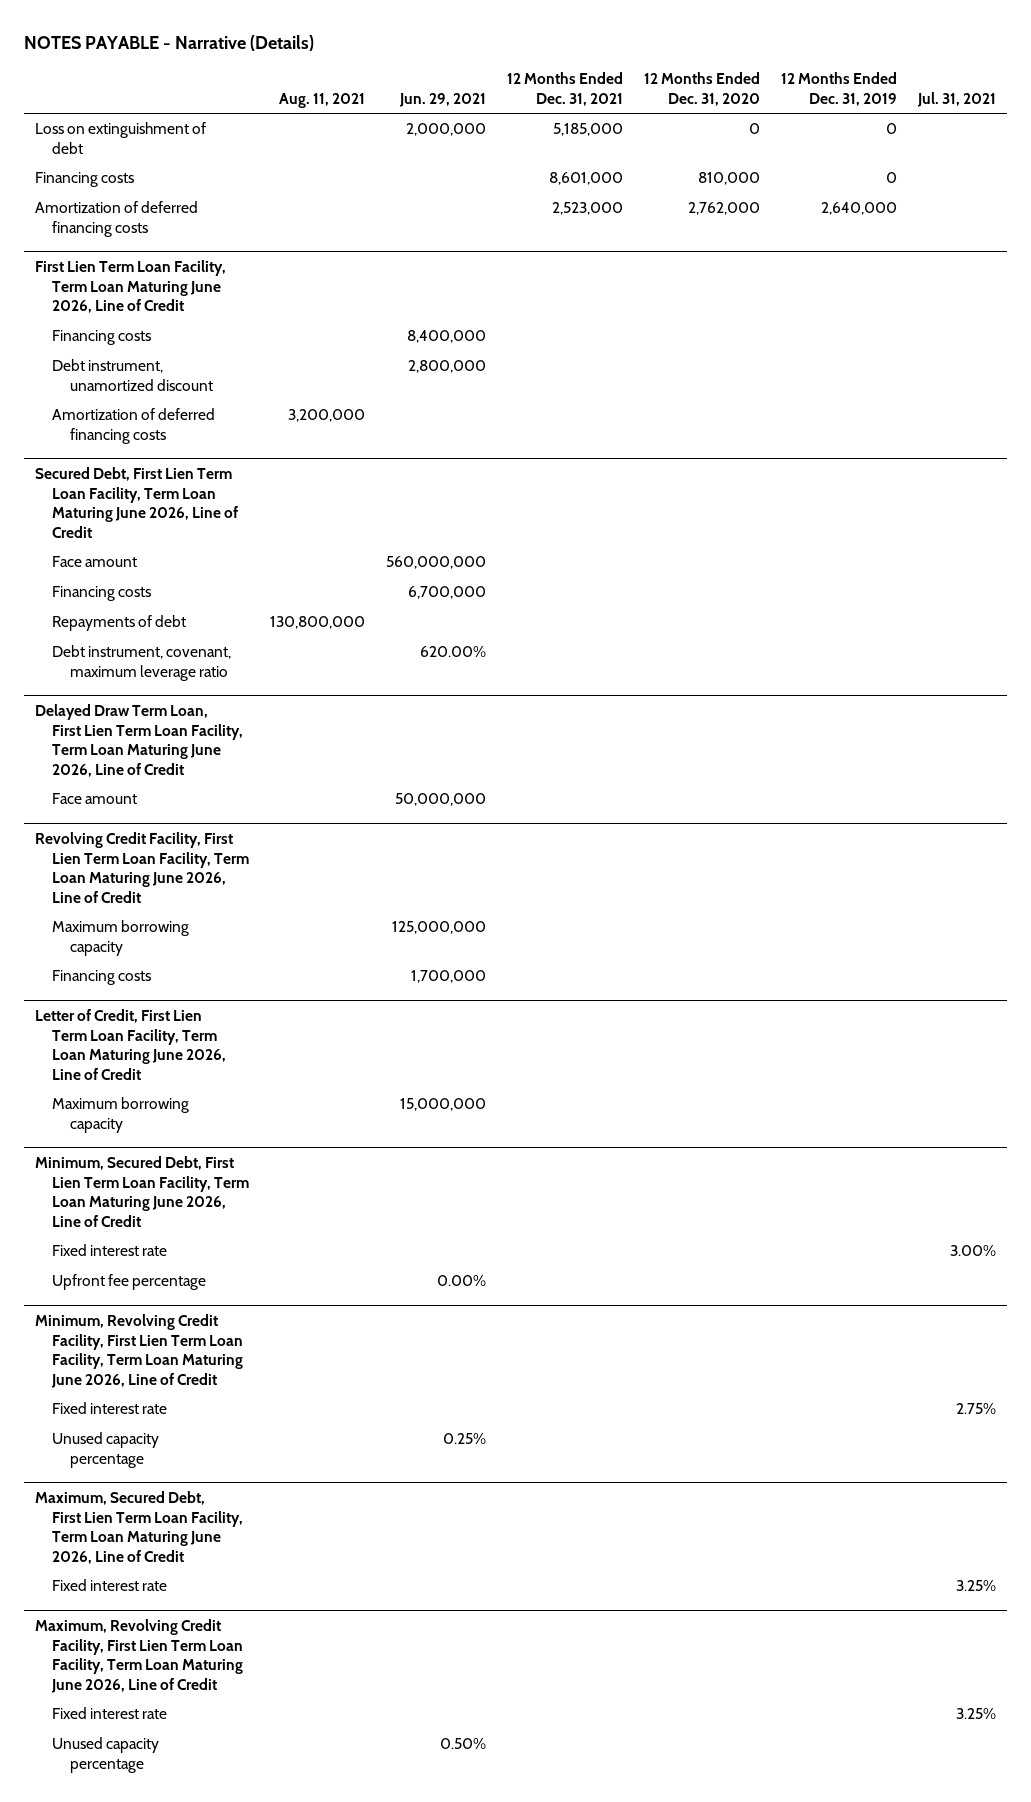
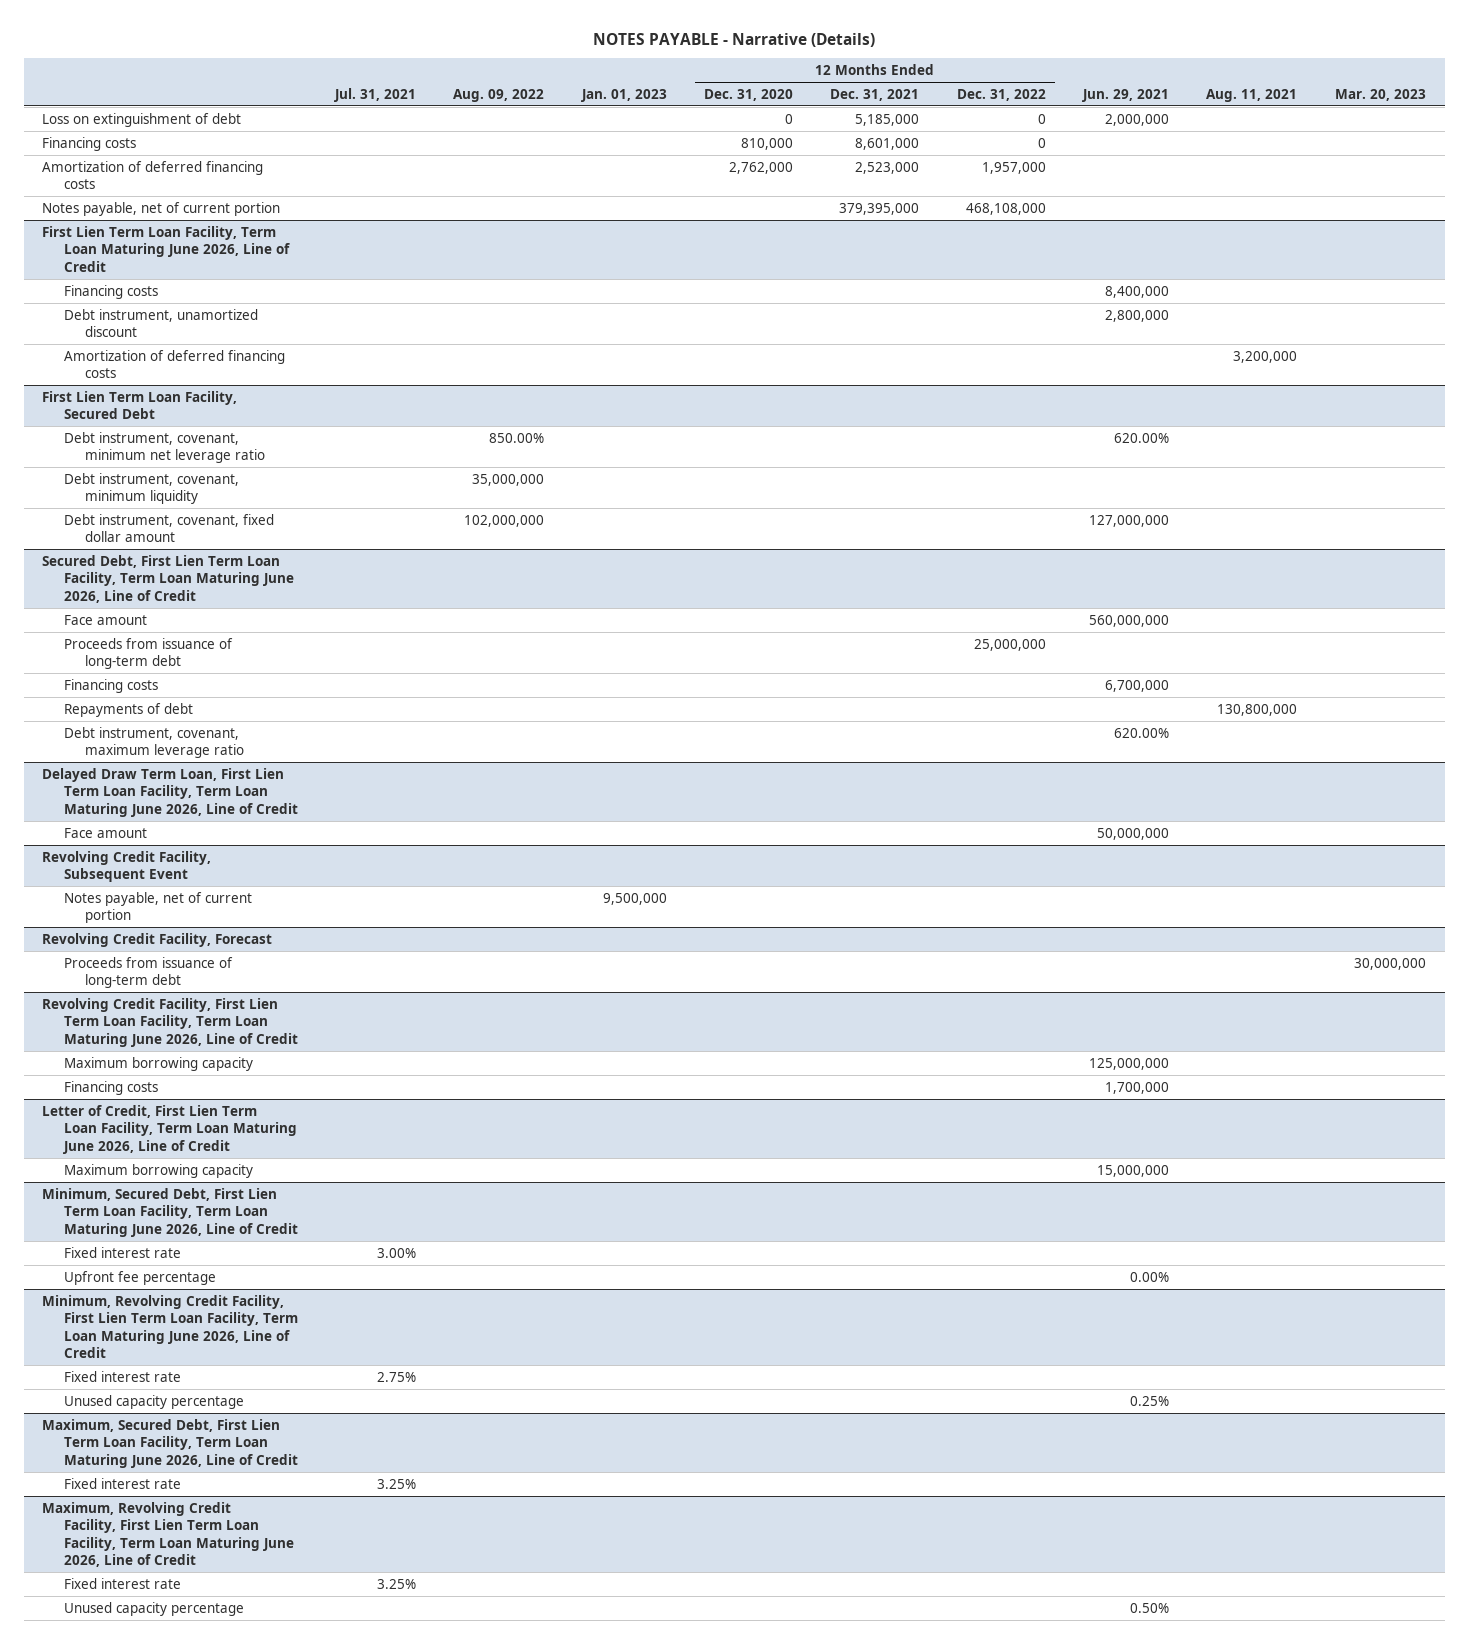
- | Aug. 11, 2021 | Jun. 29, 2021 | 12 Months Ended Dec. 31, 2021 | 12 Months Ended Dec. 31, 2020 | 12 Months Ended Dec. 31, 2019 | Jul. 31, 2021
+ | Jul. 31, 2021 | Aug. 09, 2022 | Jan. 01, 2023 | 12 Months Ended Dec. 31, 2020 | 12 Months Ended Dec. 31, 2021 | 12 Months Ended Dec. 31, 2022 | Jun. 29, 2021 | Aug. 11, 2021 | Mar. 20, 2023
+ Notes payable, net of current portion | | | | | 379,395,000 | 468,108,000 | | |
+ First Lien Term Loan Facility, Secured Debt
+ Debt instrument, covenant, minimum net leverage ratio | | 850.00% | | | | | 620.00% | |
+ Debt instrument, covenant, minimum liquidity | | 35,000,000 | | | | | | |
+ Debt instrument, covenant, fixed dollar amount | | 102,000,000 | | | | | 127,000,000 | |
@ Secured Debt, First Lien Term Loan Facility, Term Loan Maturing June 2026, Line of Credit
+ Proceeds from issuance of long-term debt | | | | | | 25,000,000 | | |
+ Revolving Credit Facility, Subsequent Event
+ Notes payable, net of current portion | | | 9,500,000 | | | | | |
+ Revolving Credit Facility, Forecast
+ Proceeds from issuance of long-term debt | | | | | | | | | 30,000,000

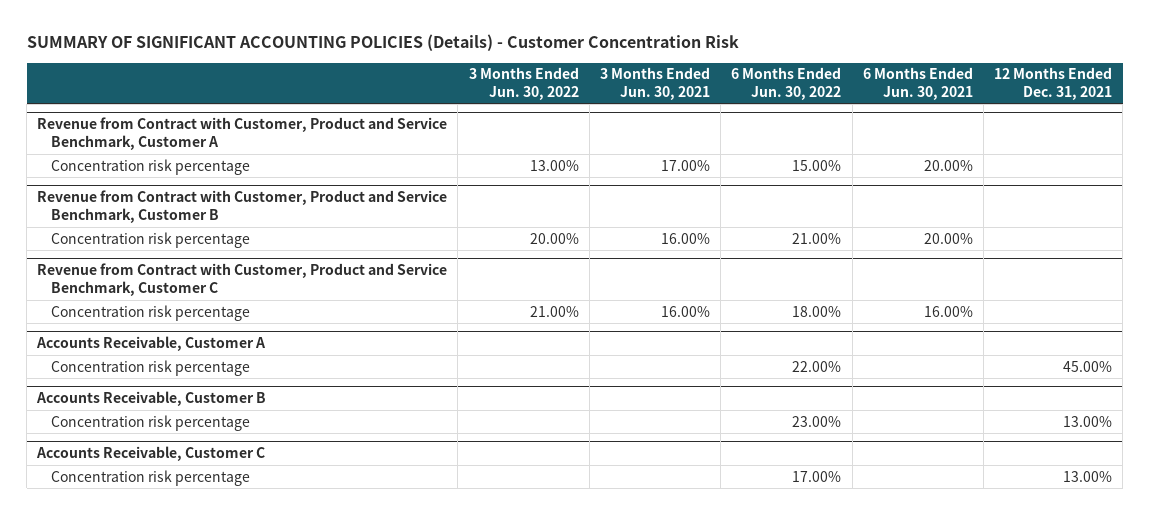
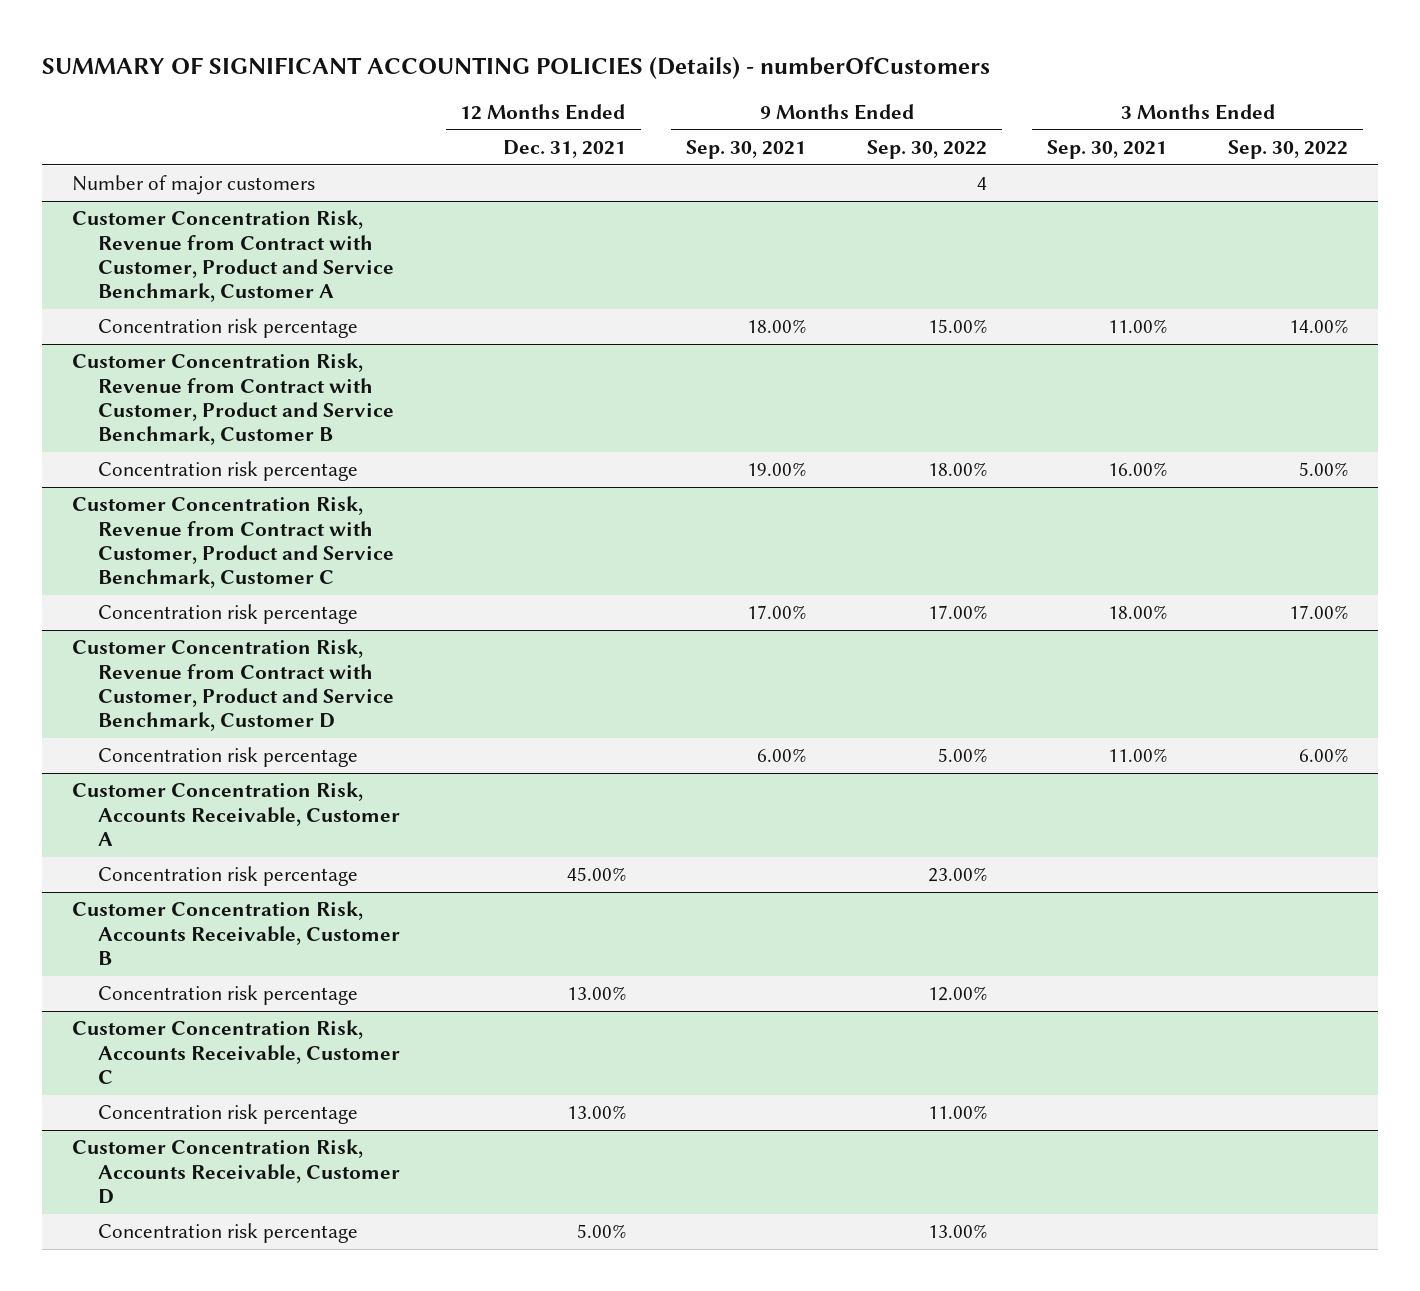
- SUMMARY OF SIGNIFICANT ACCOUNTING POLICIES (Details) - Customer Concentration Risk
+ SUMMARY OF SIGNIFICANT ACCOUNTING POLICIES (Details) - numberOfCustomers
- | 3 Months Ended Jun. 30, 2022 | 3 Months Ended Jun. 30, 2021 | 6 Months Ended Jun. 30, 2022 | 6 Months Ended Jun. 30, 2021 | 12 Months Ended Dec. 31, 2021
+ | 12 Months Ended Dec. 31, 2021 | 9 Months Ended Sep. 30, 2021 | 9 Months Ended Sep. 30, 2022 | 3 Months Ended Sep. 30, 2021 | 3 Months Ended Sep. 30, 2022
- Revenue from Contract with Customer, Product and Service Benchmark, Customer A
+ Number of major customers | | | 4 | |
+ Customer Concentration Risk, Revenue from Contract with Customer, Product and Service Benchmark, Customer A
- Revenue from Contract with Customer, Product and Service Benchmark, Customer B
+ Customer Concentration Risk, Revenue from Contract with Customer, Product and Service Benchmark, Customer B
- Revenue from Contract with Customer, Product and Service Benchmark, Customer C
+ Customer Concentration Risk, Revenue from Contract with Customer, Product and Service Benchmark, Customer C
- Accounts Receivable, Customer A
+ Customer Concentration Risk, Revenue from Contract with Customer, Product and Service Benchmark, Customer D
+ Concentration risk percentage | | 6.00% | 5.00% | 11.00% | 6.00%
+ Customer Concentration Risk, Accounts Receivable, Customer A
- Accounts Receivable, Customer B
+ Customer Concentration Risk, Accounts Receivable, Customer B
- Accounts Receivable, Customer C
+ Customer Concentration Risk, Accounts Receivable, Customer C
+ Customer Concentration Risk, Accounts Receivable, Customer D
+ Concentration risk percentage | 5.00% | | 13.00% | |

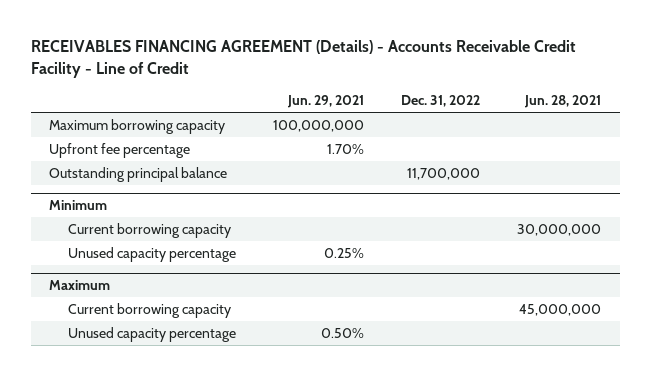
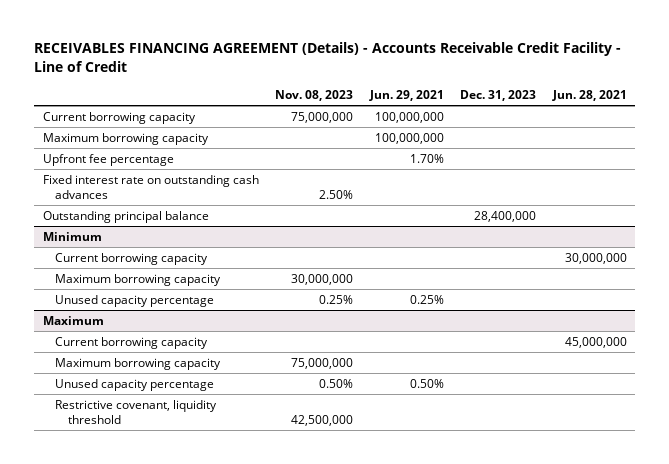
- | Jun. 29, 2021 | Dec. 31, 2022 | Jun. 28, 2021
+ | Nov. 08, 2023 | Jun. 29, 2021 | Dec. 31, 2023 | Jun. 28, 2021
+ Current borrowing capacity | 75,000,000 | 100,000,000 | |
+ Fixed interest rate on outstanding cash advances | 2.50% | | |
@ Minimum
+ Maximum borrowing capacity | 30,000,000 | | |
@ Maximum
+ Maximum borrowing capacity | 75,000,000 | | |
+ Restrictive covenant, liquidity threshold | 42,500,000 | | |

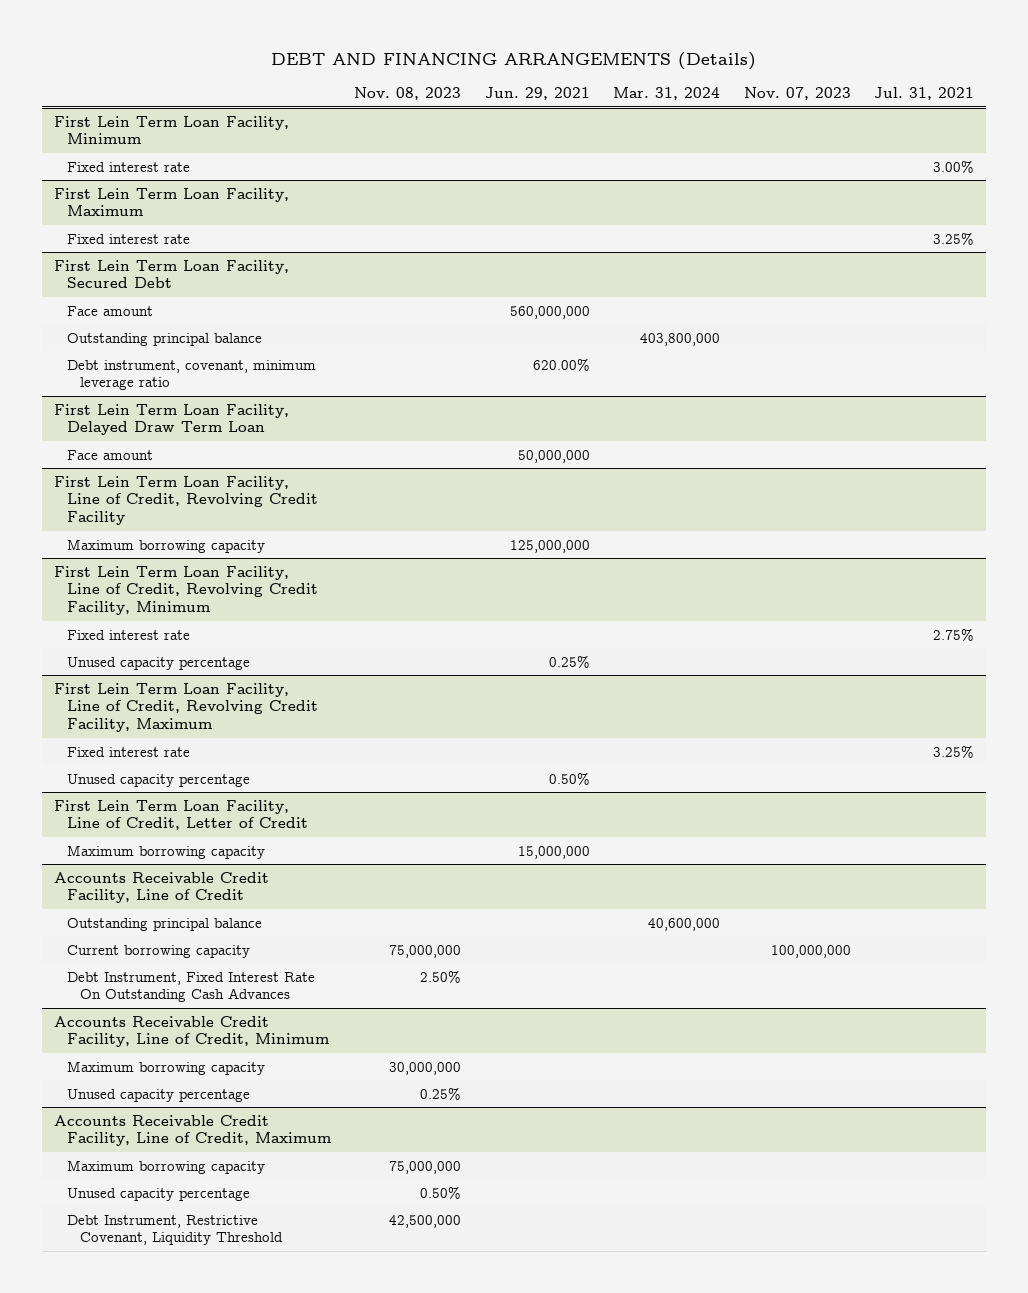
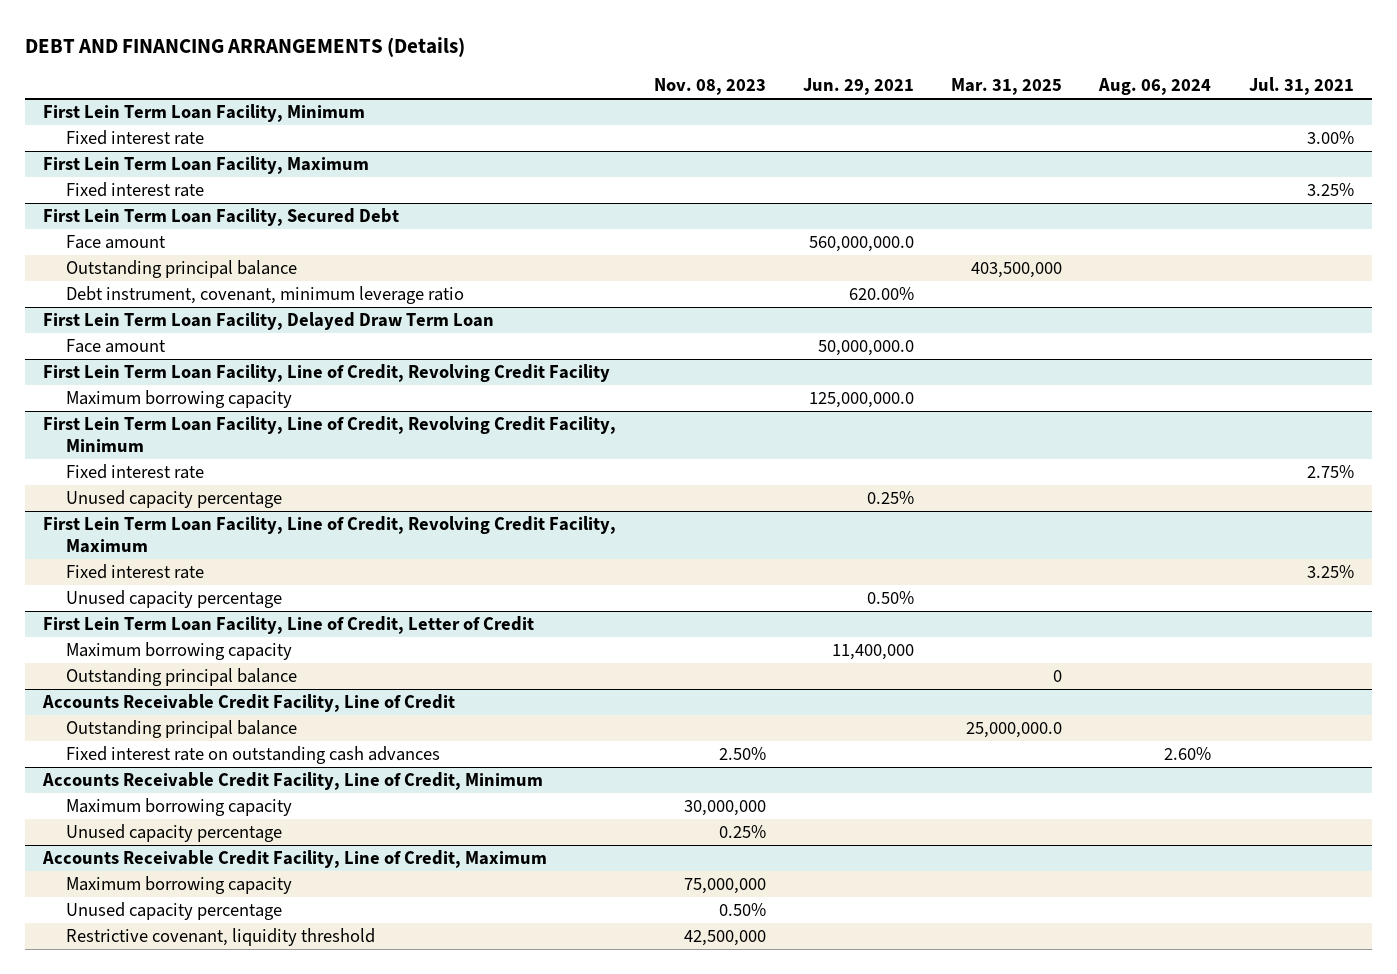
- | Nov. 08, 2023 | Jun. 29, 2021 | Mar. 31, 2024 | Nov. 07, 2023 | Jul. 31, 2021
+ | Nov. 08, 2023 | Jun. 29, 2021 | Mar. 31, 2025 | Aug. 06, 2024 | Jul. 31, 2021
@ First Lein Term Loan Facility, Secured Debt
- Face amount | | 560,000,000 | | |
+ Face amount | | 560,000,000.0 | | |
@ First Lein Term Loan Facility, Delayed Draw Term Loan
- Face amount | | 50,000,000 | | |
+ Face amount | | 50,000,000.0 | | |
@ First Lein Term Loan Facility, Line of Credit, Revolving Credit Facility
- Maximum borrowing capacity | | 125,000,000 | | |
+ Maximum borrowing capacity | | 125,000,000.0 | | |
@ First Lein Term Loan Facility, Line of Credit, Letter of Credit
- Maximum borrowing capacity | | 15,000,000 | | |
+ Maximum borrowing capacity | | 11,400,000 | | |
+ Outstanding principal balance | | | 0 | |
@ Accounts Receivable Credit Facility, Line of Credit
- Current borrowing capacity | 75,000,000 | | | 100,000,000 |
- Debt Instrument, Fixed Interest Rate On Outstanding Cash Advances | 2.50% | | | |
+ Fixed interest rate on outstanding cash advances | 2.50% | | | 2.60% |
@ Accounts Receivable Credit Facility, Line of Credit, Maximum
- Debt Instrument, Restrictive Covenant, Liquidity Threshold | 42,500,000 | | | |
+ Restrictive covenant, liquidity threshold | 42,500,000 | | | |

